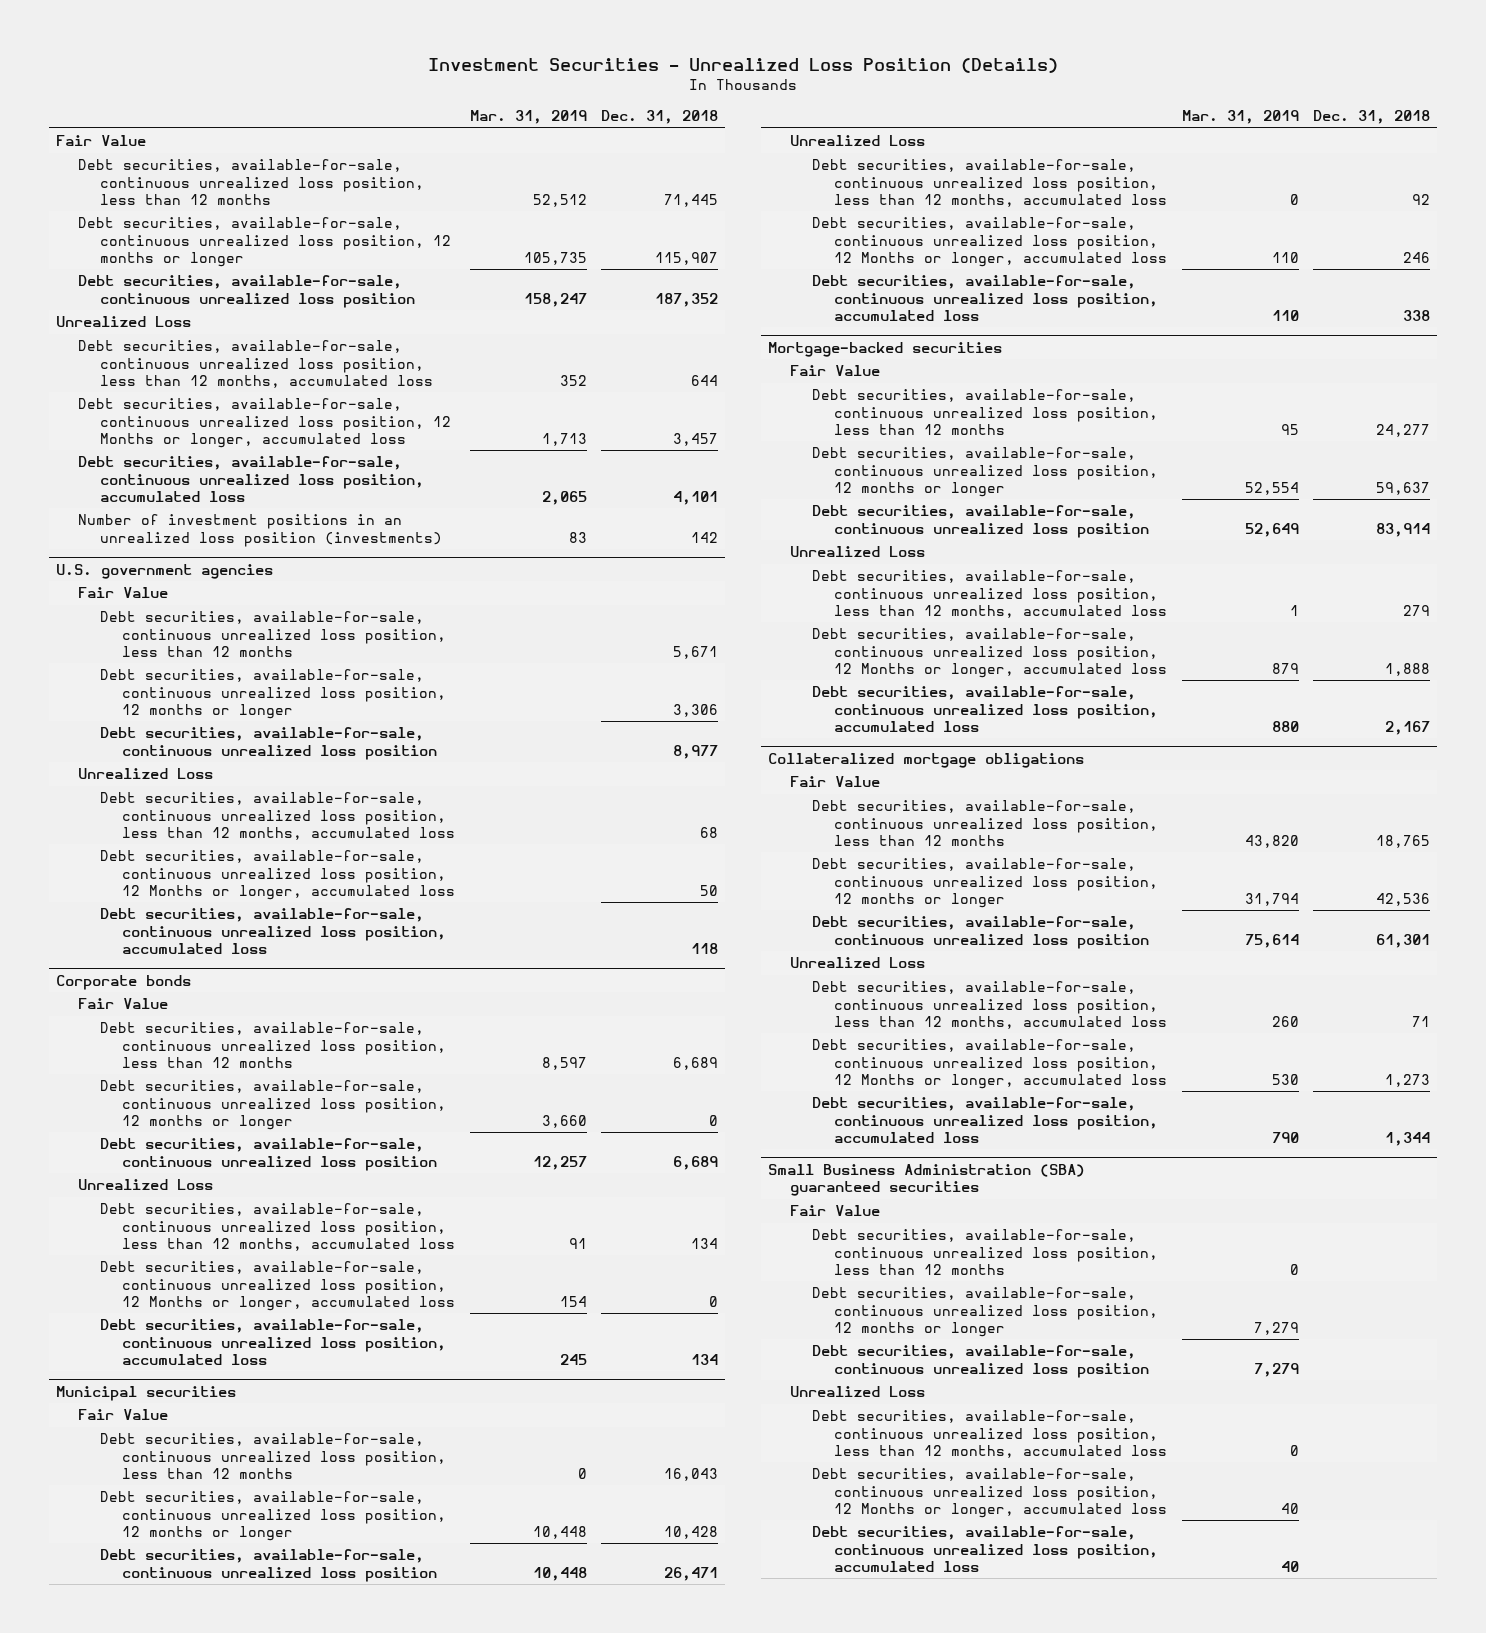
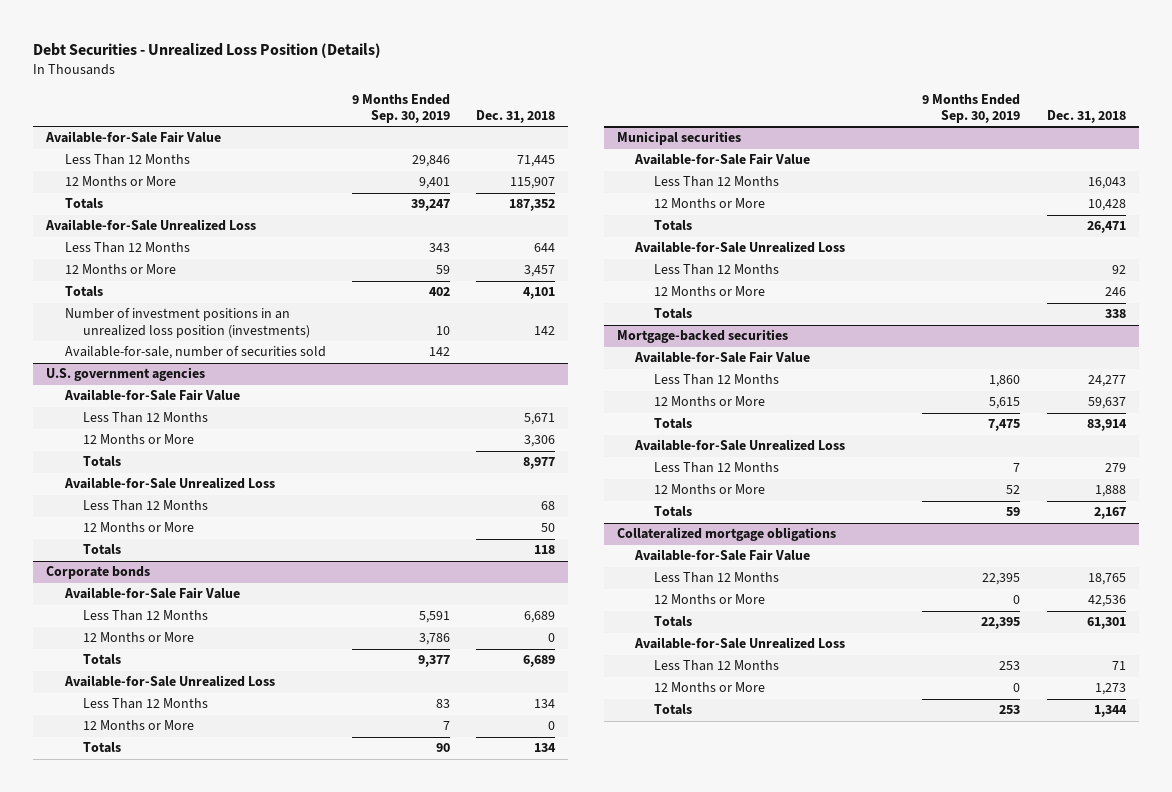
- Investment Securities - Unrealized Loss Position (Details)
+ Debt Securities - Unrealized Loss Position (Details)
- | Mar. 31, 2019 | Dec. 31, 2018
+ | 9 Months Ended Sep. 30, 2019 | Dec. 31, 2018
- Fair Value
- Debt securities, available-for-sale, continuous unrealized loss position, less than 12 months | 52,512 | 71,445
- Debt securities, available-for-sale, continuous unrealized loss position, 12 months or longer | 105,735 | 115,907
- Debt securities, available-for-sale, continuous unrealized loss position | 158,247 | 187,352
- Unrealized Loss
- Debt securities, available-for-sale, continuous unrealized loss position, less than 12 months, accumulated loss | 352 | 644
- Debt securities, available-for-sale, continuous unrealized loss position, 12 Months or longer, accumulated loss | 1,713 | 3,457
- Debt securities, available-for-sale, continuous unrealized loss position, accumulated loss | 2,065 | 4,101
+ Available-for-Sale Fair Value
+ Less Than 12 Months | 29,846 | 71,445
+ 12 Months or More | 9,401 | 115,907
+ Totals | 39,247 | 187,352
+ Available-for-Sale Unrealized Loss
+ Less Than 12 Months | 343 | 644
+ 12 Months or More | 59 | 3,457
+ Totals | 402 | 4,101
+ Available-for-sale, number of securities sold | 142 |
@ U.S. government agencies
- Fair Value
- Debt securities, available-for-sale, continuous unrealized loss position, less than 12 months | | 5,671
- Debt securities, available-for-sale, continuous unrealized loss position, 12 months or longer | | 3,306
- Debt securities, available-for-sale, continuous unrealized loss position | | 8,977
- Unrealized Loss
- Debt securities, available-for-sale, continuous unrealized loss position, less than 12 months, accumulated loss | | 68
- Debt securities, available-for-sale, continuous unrealized loss position, 12 Months or longer, accumulated loss | | 50
- Debt securities, available-for-sale, continuous unrealized loss position, accumulated loss | | 118
+ Available-for-Sale Fair Value
+ Less Than 12 Months | | 5,671
+ 12 Months or More | | 3,306
+ Totals | | 8,977
+ Available-for-Sale Unrealized Loss
+ Less Than 12 Months | | 68
+ 12 Months or More | | 50
+ Totals | | 118
@ Corporate bonds
- Fair Value
- Debt securities, available-for-sale, continuous unrealized loss position, less than 12 months | 8,597 | 6,689
- Debt securities, available-for-sale, continuous unrealized loss position, 12 months or longer | 3,660 | 0
- Debt securities, available-for-sale, continuous unrealized loss position | 12,257 | 6,689
- Unrealized Loss
- Debt securities, available-for-sale, continuous unrealized loss position, less than 12 months, accumulated loss | 91 | 134
- Debt securities, available-for-sale, continuous unrealized loss position, 12 Months or longer, accumulated loss | 154 | 0
- Debt securities, available-for-sale, continuous unrealized loss position, accumulated loss | 245 | 134
+ Available-for-Sale Fair Value
+ Less Than 12 Months | 5,591 | 6,689
+ 12 Months or More | 3,786 | 0
+ Totals | 9,377 | 6,689
+ Available-for-Sale Unrealized Loss
+ Less Than 12 Months | 83 | 134
+ 12 Months or More | 7 | 0
+ Totals | 90 | 134
@ Municipal securities
- Fair Value
- Debt securities, available-for-sale, continuous unrealized loss position, less than 12 months | 0 | 16,043
- Debt securities, available-for-sale, continuous unrealized loss position, 12 months or longer | 10,448 | 10,428
- Debt securities, available-for-sale, continuous unrealized loss position | 10,448 | 26,471
- Unrealized Loss
- Debt securities, available-for-sale, continuous unrealized loss position, less than 12 months, accumulated loss | 0 | 92
- Debt securities, available-for-sale, continuous unrealized loss position, 12 Months or longer, accumulated loss | 110 | 246
- Debt securities, available-for-sale, continuous unrealized loss position, accumulated loss | 110 | 338
+ Available-for-Sale Fair Value
+ Less Than 12 Months | | 16,043
+ 12 Months or More | | 10,428
+ Totals | | 26,471
+ Available-for-Sale Unrealized Loss
+ Less Than 12 Months | | 92
+ 12 Months or More | | 246
+ Totals | | 338
@ Mortgage-backed securities
- Fair Value
- Debt securities, available-for-sale, continuous unrealized loss position, less than 12 months | 95 | 24,277
- Debt securities, available-for-sale, continuous unrealized loss position, 12 months or longer | 52,554 | 59,637
- Debt securities, available-for-sale, continuous unrealized loss position | 52,649 | 83,914
- Unrealized Loss
- Debt securities, available-for-sale, continuous unrealized loss position, less than 12 months, accumulated loss | 1 | 279
- Debt securities, available-for-sale, continuous unrealized loss position, 12 Months or longer, accumulated loss | 879 | 1,888
- Debt securities, available-for-sale, continuous unrealized loss position, accumulated loss | 880 | 2,167
+ Available-for-Sale Fair Value
+ Less Than 12 Months | 1,860 | 24,277
+ 12 Months or More | 5,615 | 59,637
+ Totals | 7,475 | 83,914
+ Available-for-Sale Unrealized Loss
+ Less Than 12 Months | 7 | 279
+ 12 Months or More | 52 | 1,888
+ Totals | 59 | 2,167
@ Collateralized mortgage obligations
- Fair Value
- Debt securities, available-for-sale, continuous unrealized loss position, less than 12 months | 43,820 | 18,765
- Debt securities, available-for-sale, continuous unrealized loss position, 12 months or longer | 31,794 | 42,536
- Debt securities, available-for-sale, continuous unrealized loss position | 75,614 | 61,301
- Unrealized Loss
- Debt securities, available-for-sale, continuous unrealized loss position, less than 12 months, accumulated loss | 260 | 71
- Debt securities, available-for-sale, continuous unrealized loss position, 12 Months or longer, accumulated loss | 530 | 1,273
- Debt securities, available-for-sale, continuous unrealized loss position, accumulated loss | 790 | 1,344
- Small Business Administration (SBA) guaranteed securities
- Fair Value
- Debt securities, available-for-sale, continuous unrealized loss position, less than 12 months | 0 |
- Debt securities, available-for-sale, continuous unrealized loss position, 12 months or longer | 7,279 |
- Debt securities, available-for-sale, continuous unrealized loss position | 7,279 |
- Unrealized Loss
- Debt securities, available-for-sale, continuous unrealized loss position, less than 12 months, accumulated loss | 0 |
- Debt securities, available-for-sale, continuous unrealized loss position, 12 Months or longer, accumulated loss | 40 |
- Debt securities, available-for-sale, continuous unrealized loss position, accumulated loss | 40 |
@ Collateralized mortgage obligations
+ Available-for-Sale Fair Value
+ Less Than 12 Months | 22,395 | 18,765
+ 12 Months or More | 0 | 42,536
+ Totals | 22,395 | 61,301
+ Available-for-Sale Unrealized Loss
+ Less Than 12 Months | 253 | 71
+ 12 Months or More | 0 | 1,273
+ Totals | 253 | 1,344

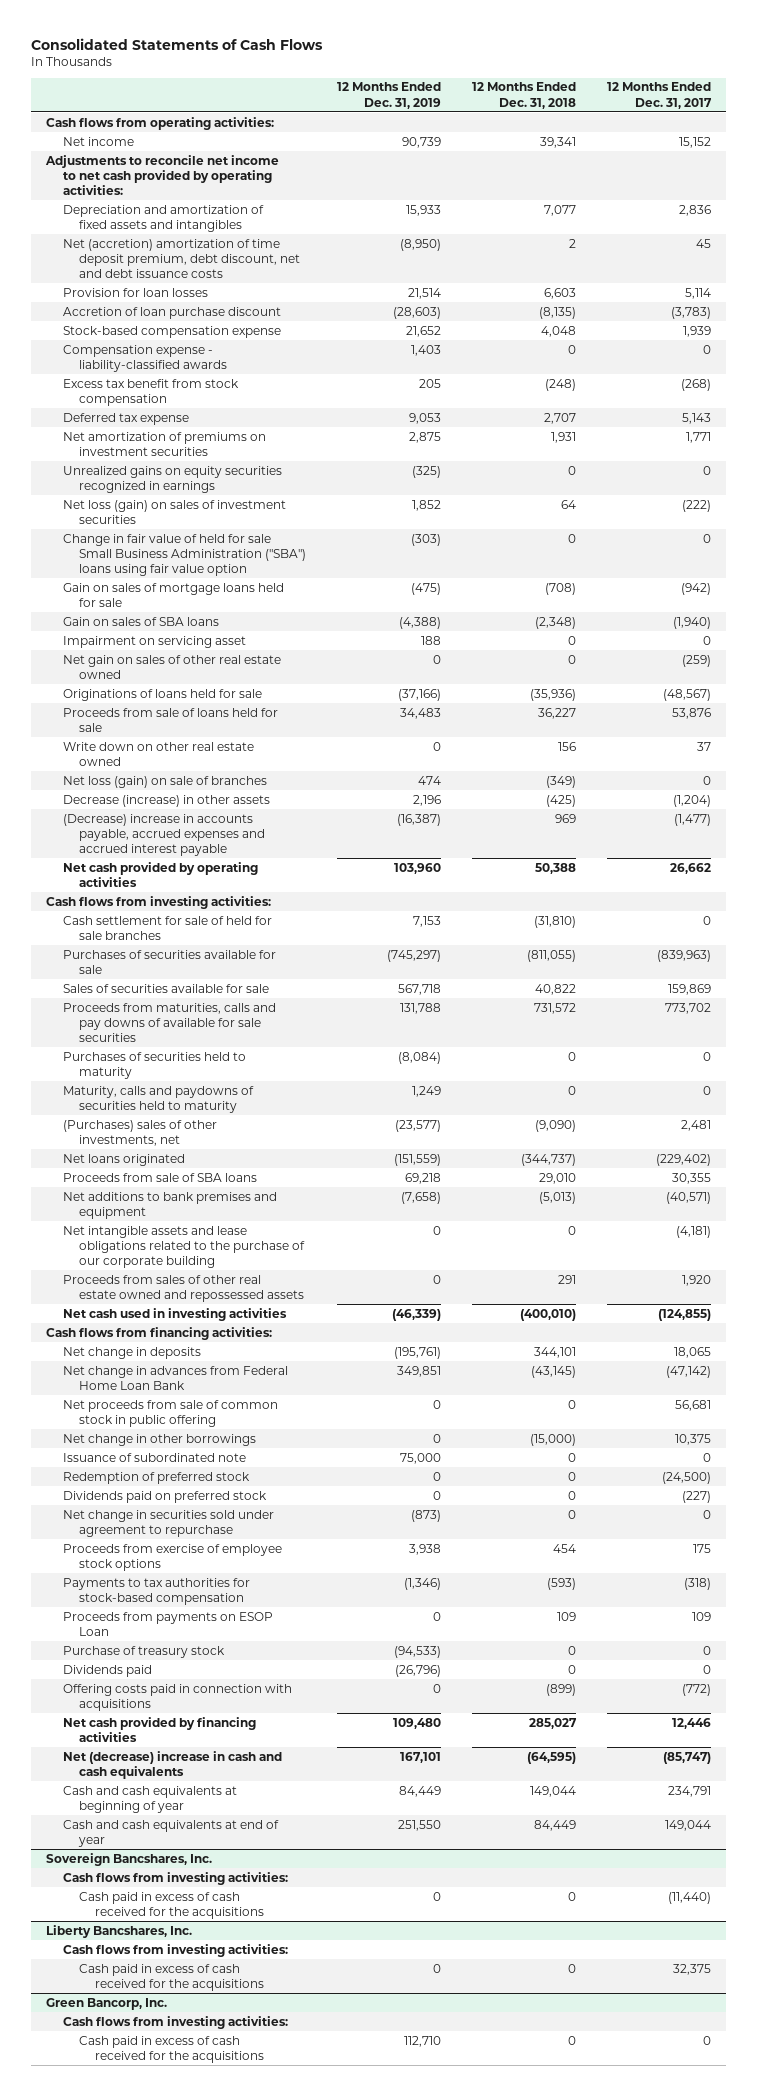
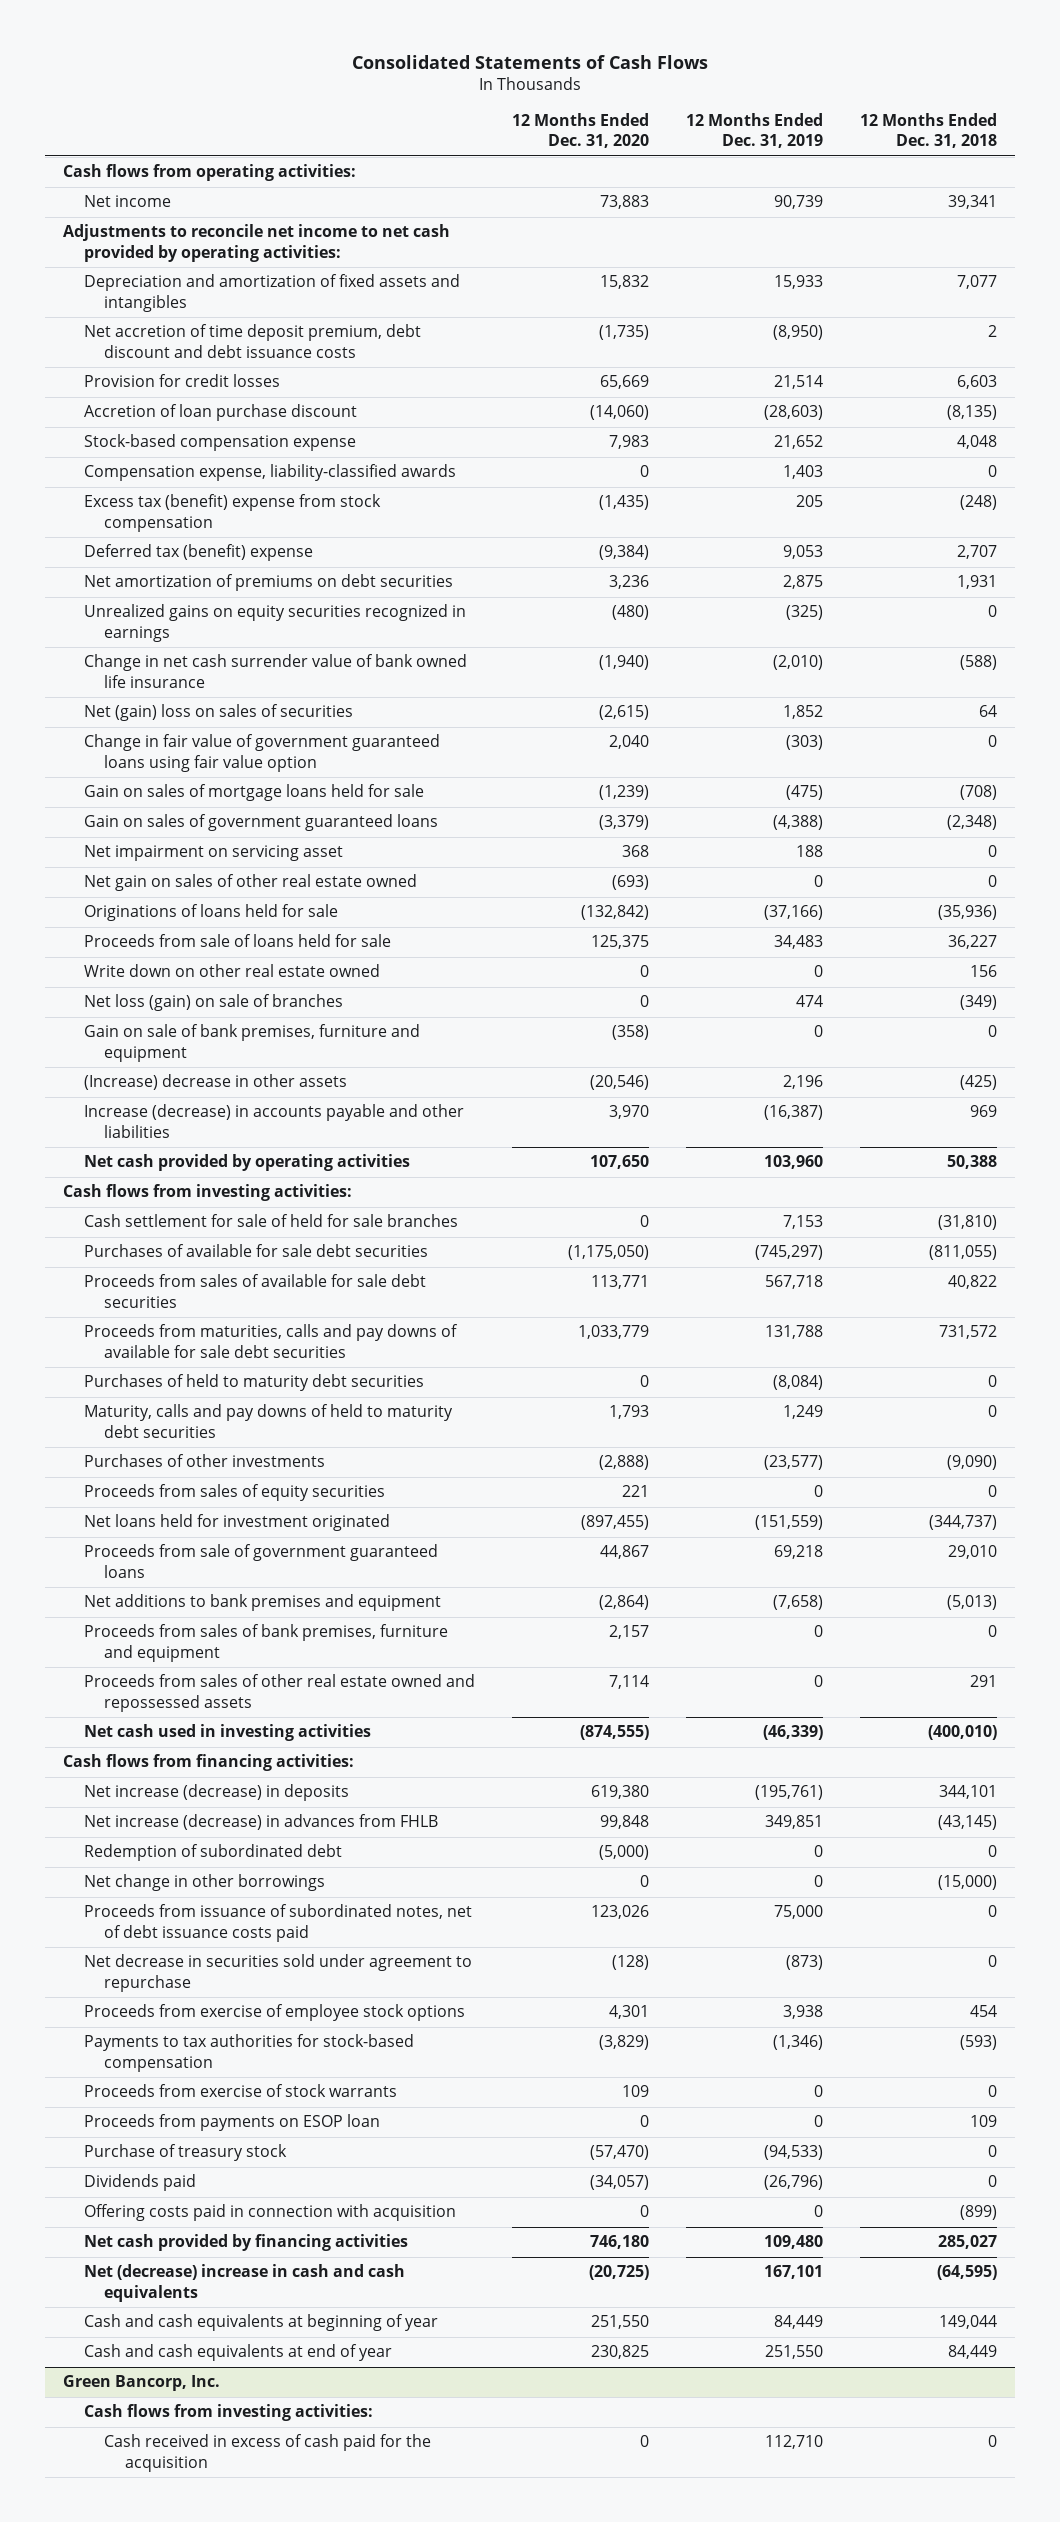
- | 12 Months Ended Dec. 31, 2019 | 12 Months Ended Dec. 31, 2018 | 12 Months Ended Dec. 31, 2017
+ | 12 Months Ended Dec. 31, 2020 | 12 Months Ended Dec. 31, 2019 | 12 Months Ended Dec. 31, 2018
- Net (accretion) amortization of time deposit premium, debt discount, net and debt issuance costs | (8,950) | 2 | 45
- Provision for loan losses | 21,514 | 6,603 | 5,114
+ Net accretion of time deposit premium, debt discount and debt issuance costs | (1,735) | (8,950) | 2
+ Provision for credit losses | 65,669 | 21,514 | 6,603
- Compensation expense - liability-classified awards | 1,403 | 0 | 0
- Excess tax benefit from stock compensation | 205 | (248) | (268)
- Deferred tax expense | 9,053 | 2,707 | 5,143
- Net amortization of premiums on investment securities | 2,875 | 1,931 | 1,771
+ Compensation expense, liability-classified awards | 0 | 1,403 | 0
+ Excess tax (benefit) expense from stock compensation | (1,435) | 205 | (248)
+ Deferred tax (benefit) expense | (9,384) | 9,053 | 2,707
+ Net amortization of premiums on debt securities | 3,236 | 2,875 | 1,931
- Net loss (gain) on sales of investment securities | 1,852 | 64 | (222)
- Change in fair value of held for sale Small Business Administration ("SBA") loans using fair value option | (303) | 0 | 0
+ Change in net cash surrender value of bank owned life insurance | (1,940) | (2,010) | (588)
+ Net (gain) loss on sales of securities | (2,615) | 1,852 | 64
+ Change in fair value of government guaranteed loans using fair value option | 2,040 | (303) | 0
- Gain on sales of SBA loans | (4,388) | (2,348) | (1,940)
- Impairment on servicing asset | 188 | 0 | 0
+ Gain on sales of government guaranteed loans | (3,379) | (4,388) | (2,348)
+ Net impairment on servicing asset | 368 | 188 | 0
- Decrease (increase) in other assets | 2,196 | (425) | (1,204)
- (Decrease) increase in accounts payable, accrued expenses and accrued interest payable | (16,387) | 969 | (1,477)
+ Gain on sale of bank premises, furniture and equipment | (358) | 0 | 0
+ (Increase) decrease in other assets | (20,546) | 2,196 | (425)
+ Increase (decrease) in accounts payable and other liabilities | 3,970 | (16,387) | 969
- Purchases of securities available for sale | (745,297) | (811,055) | (839,963)
- Sales of securities available for sale | 567,718 | 40,822 | 159,869
- Proceeds from maturities, calls and pay downs of available for sale securities | 131,788 | 731,572 | 773,702
- Purchases of securities held to maturity | (8,084) | 0 | 0
- Maturity, calls and paydowns of securities held to maturity | 1,249 | 0 | 0
- (Purchases) sales of other investments, net | (23,577) | (9,090) | 2,481
- Net loans originated | (151,559) | (344,737) | (229,402)
- Proceeds from sale of SBA loans | 69,218 | 29,010 | 30,355
+ Purchases of available for sale debt securities | (1,175,050) | (745,297) | (811,055)
+ Proceeds from sales of available for sale debt securities | 113,771 | 567,718 | 40,822
+ Proceeds from maturities, calls and pay downs of available for sale debt securities | 1,033,779 | 131,788 | 731,572
+ Purchases of held to maturity debt securities | 0 | (8,084) | 0
+ Maturity, calls and pay downs of held to maturity debt securities | 1,793 | 1,249 | 0
+ Purchases of other investments | (2,888) | (23,577) | (9,090)
+ Proceeds from sales of equity securities | 221 | 0 | 0
+ Net loans held for investment originated | (897,455) | (151,559) | (344,737)
+ Proceeds from sale of government guaranteed loans | 44,867 | 69,218 | 29,010
- Net intangible assets and lease obligations related to the purchase of our corporate building | 0 | 0 | (4,181)
+ Proceeds from sales of bank premises, furniture and equipment | 2,157 | 0 | 0
- Net change in deposits | (195,761) | 344,101 | 18,065
- Net change in advances from Federal Home Loan Bank | 349,851 | (43,145) | (47,142)
- Net proceeds from sale of common stock in public offering | 0 | 0 | 56,681
+ Net increase (decrease) in deposits | 619,380 | (195,761) | 344,101
+ Net increase (decrease) in advances from FHLB | 99,848 | 349,851 | (43,145)
+ Redemption of subordinated debt | (5,000) | 0 | 0
- Issuance of subordinated note | 75,000 | 0 | 0
- Redemption of preferred stock | 0 | 0 | (24,500)
- Dividends paid on preferred stock | 0 | 0 | (227)
- Net change in securities sold under agreement to repurchase | (873) | 0 | 0
+ Proceeds from issuance of subordinated notes, net of debt issuance costs paid | 123,026 | 75,000 | 0
+ Net decrease in securities sold under agreement to repurchase | (128) | (873) | 0
- Proceeds from payments on ESOP Loan | 0 | 109 | 109
+ Proceeds from exercise of stock warrants | 109 | 0 | 0
+ Proceeds from payments on ESOP loan | 0 | 0 | 109
- Offering costs paid in connection with acquisitions | 0 | (899) | (772)
+ Offering costs paid in connection with acquisition | 0 | 0 | (899)
- Sovereign Bancshares, Inc.
- Cash flows from investing activities:
- Cash paid in excess of cash received for the acquisitions | 0 | 0 | (11,440)
- Liberty Bancshares, Inc.
- Cash flows from investing activities:
- Cash paid in excess of cash received for the acquisitions | 0 | 0 | 32,375
@ Green Bancorp, Inc.
- Cash paid in excess of cash received for the acquisitions | 112,710 | 0 | 0
+ Cash received in excess of cash paid for the acquisition | 0 | 112,710 | 0

